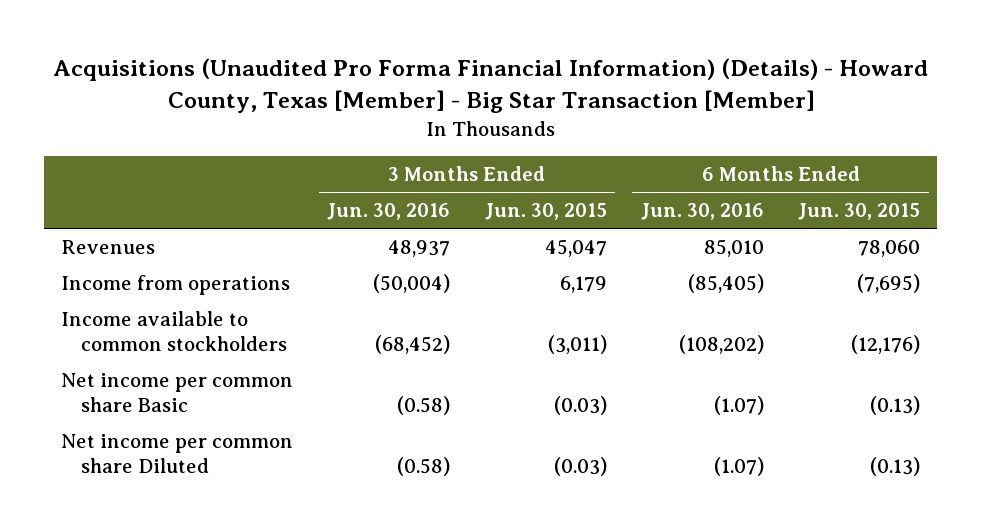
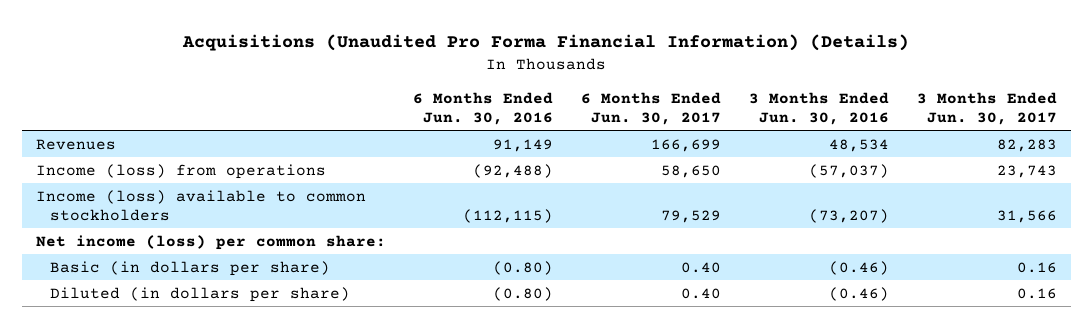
- Acquisitions (Unaudited Pro Forma Financial Information) (Details) - Howard County, Texas [Member] - Big Star Transaction [Member]
+ Acquisitions (Unaudited Pro Forma Financial Information) (Details)
- | 3 Months Ended Jun. 30, 2016 | 3 Months Ended Jun. 30, 2015 | 6 Months Ended Jun. 30, 2016 | 6 Months Ended Jun. 30, 2015
+ | 6 Months Ended Jun. 30, 2016 | 6 Months Ended Jun. 30, 2017 | 3 Months Ended Jun. 30, 2016 | 3 Months Ended Jun. 30, 2017
- Revenues | 48,937 | 45,047 | 85,010 | 78,060
- Income from operations | (50,004) | 6,179 | (85,405) | (7,695)
- Income available to common stockholders | (68,452) | (3,011) | (108,202) | (12,176)
- Net income per common share Basic | (0.58) | (0.03) | (1.07) | (0.13)
- Net income per common share Diluted | (0.58) | (0.03) | (1.07) | (0.13)
+ Revenues | 91,149 | 166,699 | 48,534 | 82,283
+ Income (loss) from operations | (92,488) | 58,650 | (57,037) | 23,743
+ Income (loss) available to common stockholders | (112,115) | 79,529 | (73,207) | 31,566
+ Net income (loss) per common share:
+ Basic (in dollars per share) | (0.80) | 0.40 | (0.46) | 0.16
+ Diluted (in dollars per share) | (0.80) | 0.40 | (0.46) | 0.16

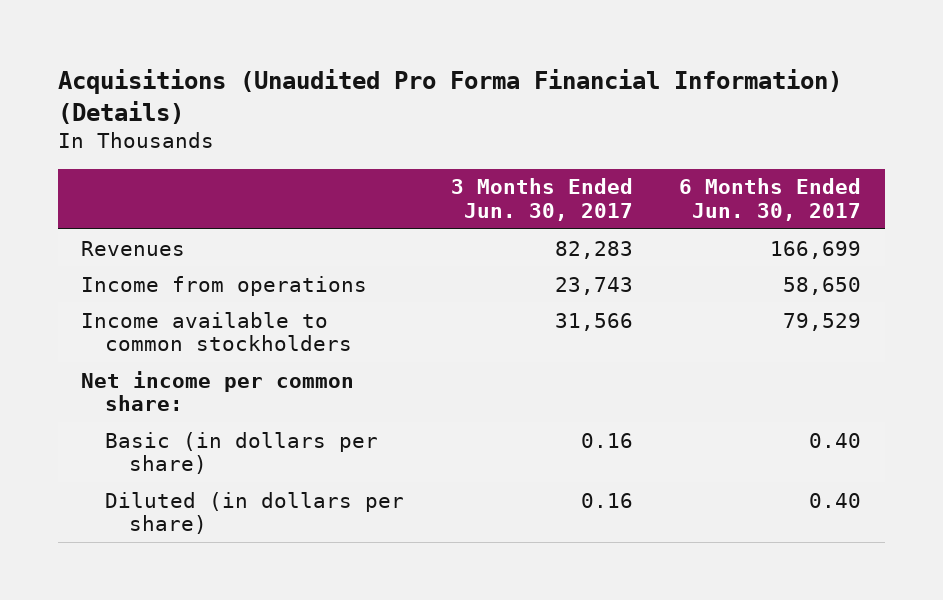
- | 6 Months Ended Jun. 30, 2016 | 6 Months Ended Jun. 30, 2017 | 3 Months Ended Jun. 30, 2016 | 3 Months Ended Jun. 30, 2017
+ | 3 Months Ended Jun. 30, 2017 | 6 Months Ended Jun. 30, 2017
- Income (loss) from operations | (92,488) | 58,650 | (57,037) | 23,743
- Income (loss) available to common stockholders | (112,115) | 79,529 | (73,207) | 31,566
- Net income (loss) per common share:
+ Income from operations | 23,743 | 58,650
+ Income available to common stockholders | 31,566 | 79,529
+ Net income per common share:

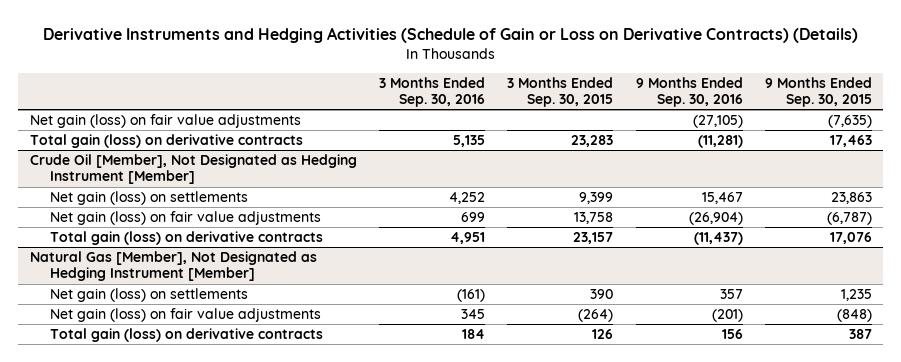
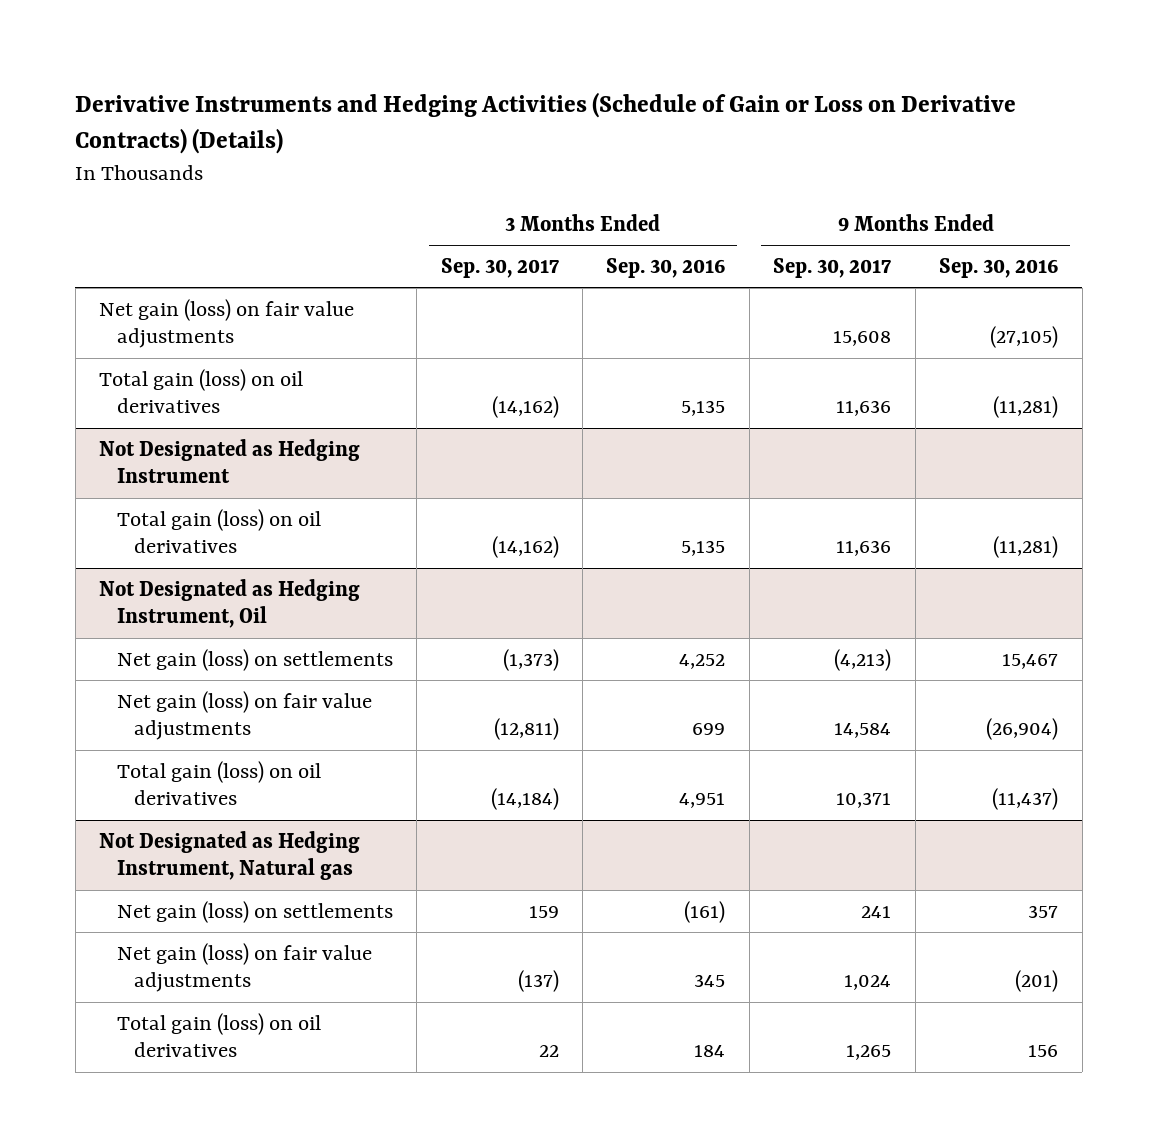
- | 3 Months Ended Sep. 30, 2016 | 3 Months Ended Sep. 30, 2015 | 9 Months Ended Sep. 30, 2016 | 9 Months Ended Sep. 30, 2015
+ | 3 Months Ended Sep. 30, 2017 | 3 Months Ended Sep. 30, 2016 | 9 Months Ended Sep. 30, 2017 | 9 Months Ended Sep. 30, 2016
- Total gain (loss) on derivative contracts | 5,135 | 23,283 | (11,281) | 17,463
- Crude Oil [Member], Not Designated as Hedging Instrument [Member]
+ Total gain (loss) on oil derivatives | (14,162) | 5,135 | 11,636 | (11,281)
+ Not Designated as Hedging Instrument
+ Total gain (loss) on oil derivatives | (14,162) | 5,135 | 11,636 | (11,281)
+ Not Designated as Hedging Instrument, Oil
- Total gain (loss) on derivative contracts | 4,951 | 23,157 | (11,437) | 17,076
- Natural Gas [Member], Not Designated as Hedging Instrument [Member]
+ Total gain (loss) on oil derivatives | (14,184) | 4,951 | 10,371 | (11,437)
+ Not Designated as Hedging Instrument, Natural gas
- Total gain (loss) on derivative contracts | 184 | 126 | 156 | 387
+ Total gain (loss) on oil derivatives | 22 | 184 | 1,265 | 156

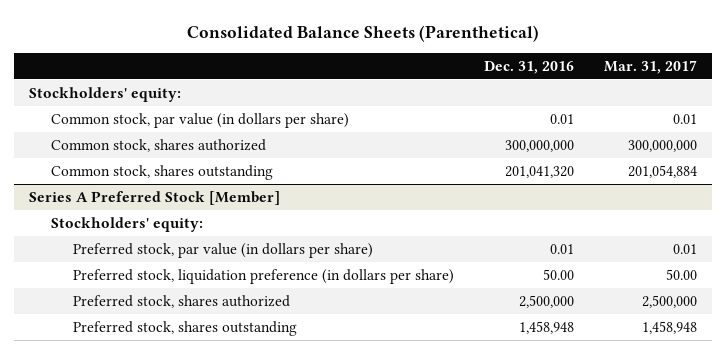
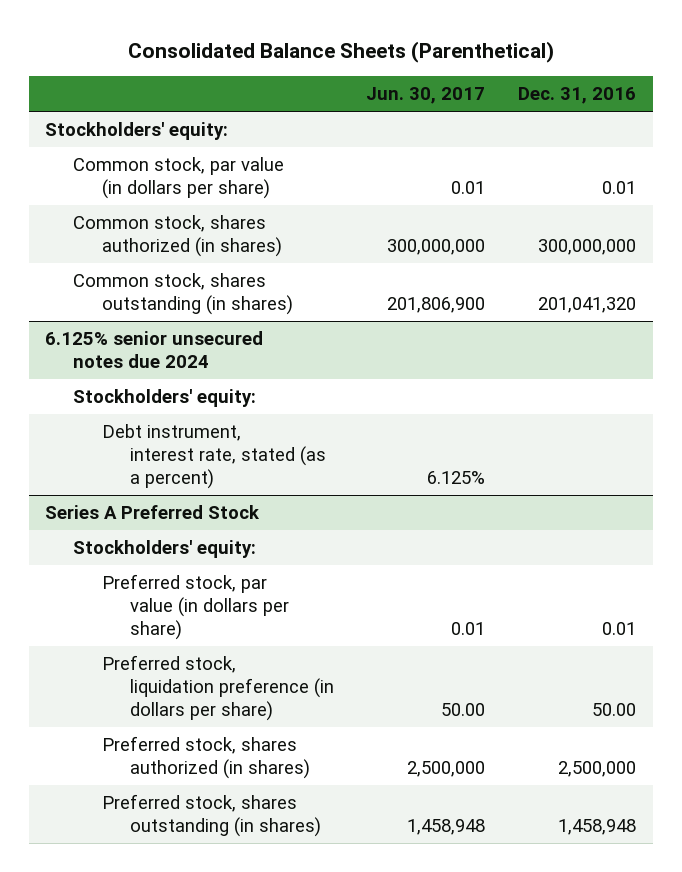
- | Dec. 31, 2016 | Mar. 31, 2017
+ | Jun. 30, 2017 | Dec. 31, 2016
- Common stock, shares authorized | 300,000,000 | 300,000,000
- Common stock, shares outstanding | 201,041,320 | 201,054,884
- Series A Preferred Stock [Member]
+ Common stock, shares authorized (in shares) | 300,000,000 | 300,000,000
+ Common stock, shares outstanding (in shares) | 201,806,900 | 201,041,320
+ 6.125% senior unsecured notes due 2024
+ Debt instrument, interest rate, stated (as a percent) | 6.125% |
+ Series A Preferred Stock
+ Stockholders' equity:
- Preferred stock, shares authorized | 2,500,000 | 2,500,000
- Preferred stock, shares outstanding | 1,458,948 | 1,458,948
+ Preferred stock, shares authorized (in shares) | 2,500,000 | 2,500,000
+ Preferred stock, shares outstanding (in shares) | 1,458,948 | 1,458,948

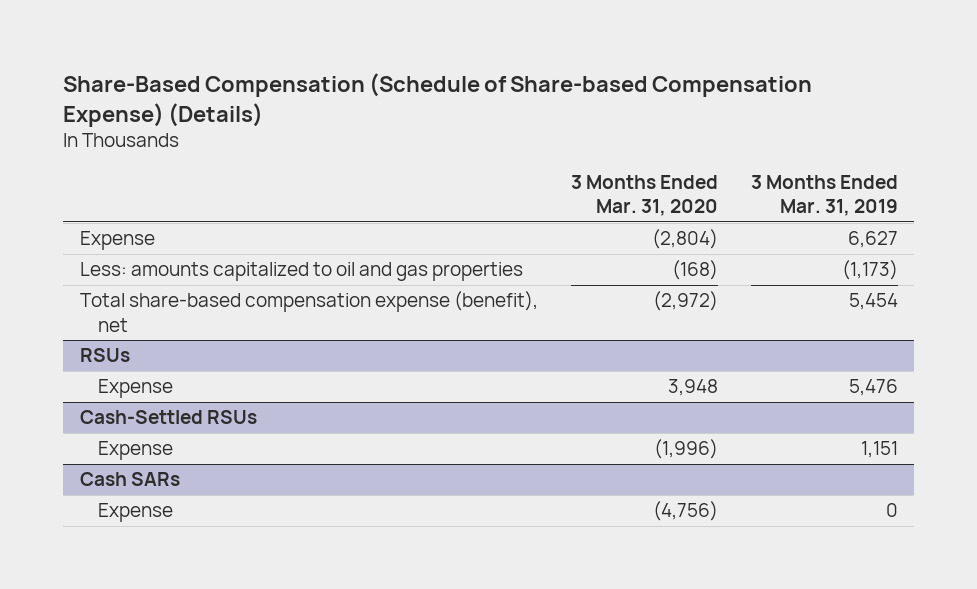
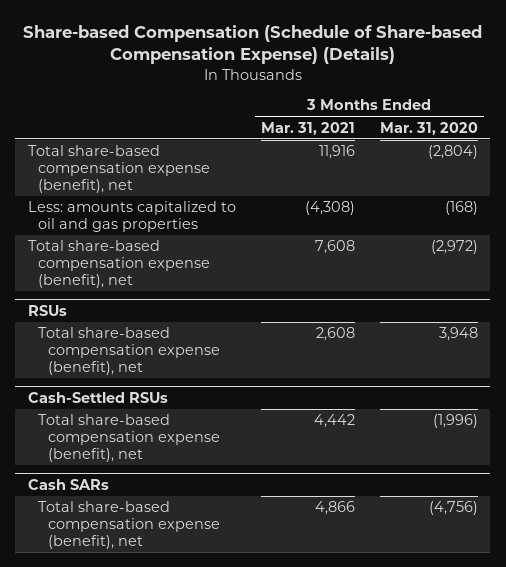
- Share-Based Compensation (Schedule of Share-based Compensation Expense) (Details)
+ Share-based Compensation (Schedule of Share-based Compensation Expense) (Details)
- | 3 Months Ended Mar. 31, 2020 | 3 Months Ended Mar. 31, 2019
+ | 3 Months Ended Mar. 31, 2021 | 3 Months Ended Mar. 31, 2020
- Expense | (2,804) | 6,627
+ Total share-based compensation expense (benefit), net | 11,916 | (2,804)
@ RSUs
- Expense | 3,948 | 5,476
+ Total share-based compensation expense (benefit), net | 2,608 | 3,948
@ Cash-Settled RSUs
- Expense | (1,996) | 1,151
+ Total share-based compensation expense (benefit), net | 4,442 | (1,996)
@ Cash SARs
- Expense | (4,756) | 0
+ Total share-based compensation expense (benefit), net | 4,866 | (4,756)

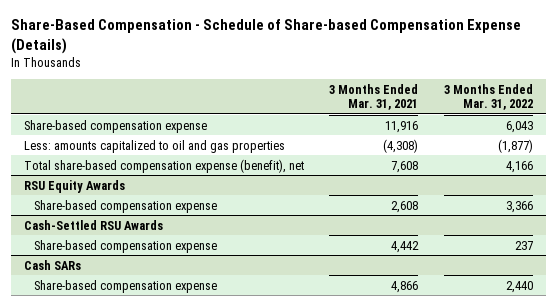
- Share-based Compensation (Schedule of Share-based Compensation Expense) (Details)
+ Share-Based Compensation - Schedule of Share-based Compensation Expense (Details)
- | 3 Months Ended Mar. 31, 2021 | 3 Months Ended Mar. 31, 2020
+ | 3 Months Ended Mar. 31, 2021 | 3 Months Ended Mar. 31, 2022
- Total share-based compensation expense (benefit), net | 11,916 | (2,804)
+ Share-based compensation expense | 11,916 | 6,043
- RSUs
- Total share-based compensation expense (benefit), net | 2,608 | 3,948
- Cash-Settled RSUs
- Total share-based compensation expense (benefit), net | 4,442 | (1,996)
+ RSU Equity Awards
+ Share-based compensation expense | 2,608 | 3,366
+ Cash-Settled RSU Awards
+ Share-based compensation expense | 4,442 | 237
@ Cash SARs
- Total share-based compensation expense (benefit), net | 4,866 | (4,756)
+ Share-based compensation expense | 4,866 | 2,440

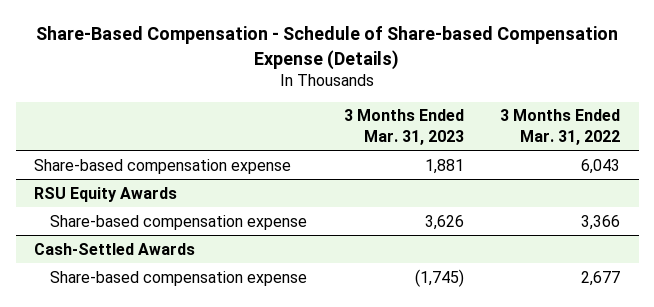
- | 3 Months Ended Mar. 31, 2021 | 3 Months Ended Mar. 31, 2022
+ | 3 Months Ended Mar. 31, 2023 | 3 Months Ended Mar. 31, 2022
- Less: amounts capitalized to oil and gas properties | (4,308) | (1,877)
- Total share-based compensation expense (benefit), net | 7,608 | 4,166
- Cash-Settled RSU Awards
- Share-based compensation expense | 4,442 | 237
- Cash SARs
- Share-based compensation expense | 4,866 | 2,440
+ Cash-Settled Awards
+ Share-based compensation expense | (1,745) | 2,677

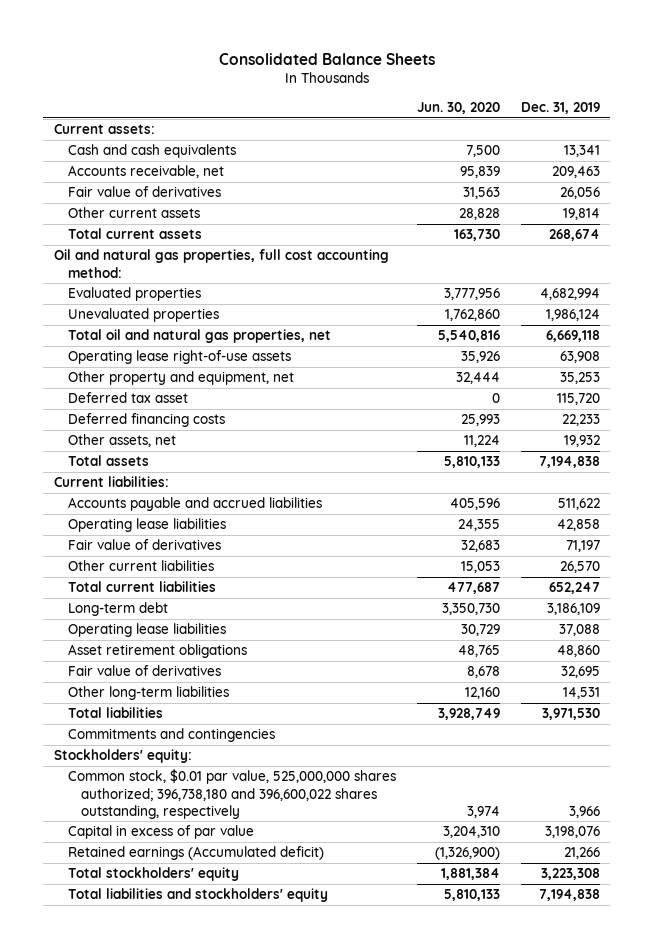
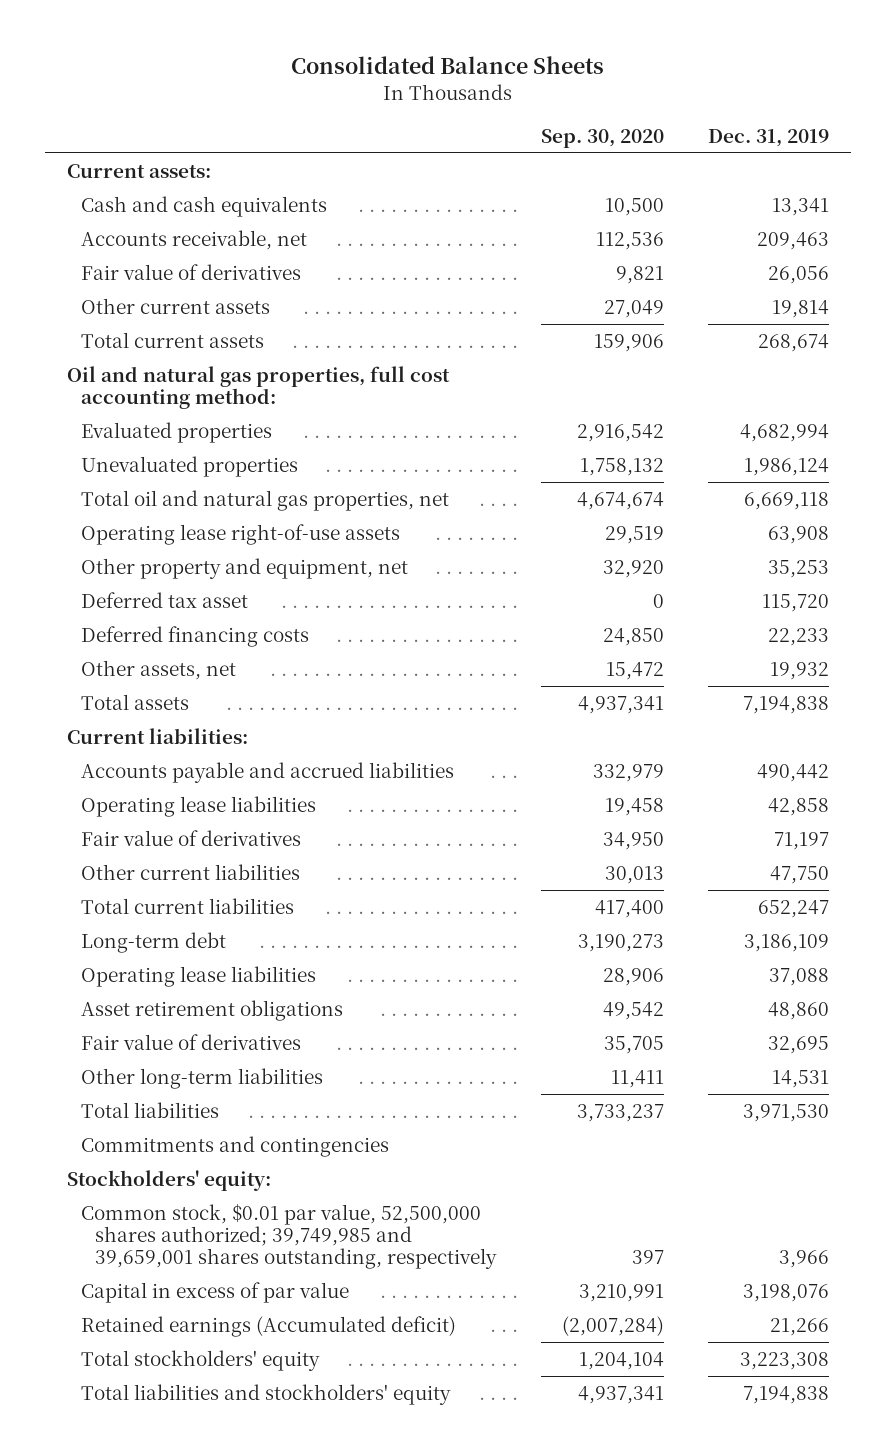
- | Jun. 30, 2020 | Dec. 31, 2019
+ | Sep. 30, 2020 | Dec. 31, 2019
- Accounts payable and accrued liabilities | 405,596 | 511,622
+ Accounts payable and accrued liabilities | 332,979 | 490,442
- Other current liabilities | 15,053 | 26,570
+ Other current liabilities | 30,013 | 47,750
- Common stock, $0.01 par value, 525,000,000 shares authorized; 396,738,180 and 396,600,022 shares outstanding, respectively | 3,974 | 3,966
+ Common stock, $0.01 par value, 52,500,000 shares authorized; 39,749,985 and 39,659,001 shares outstanding, respectively | 397 | 3,966

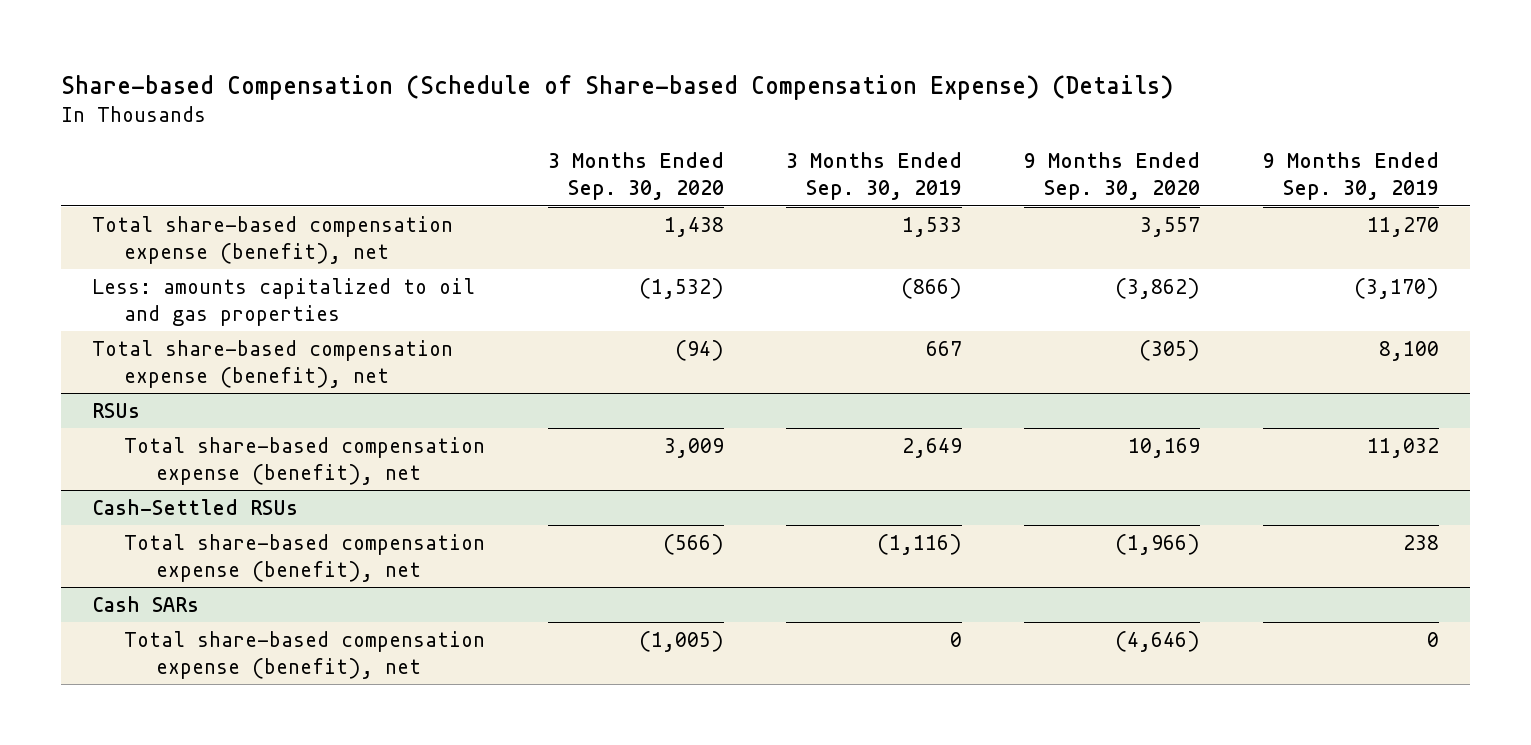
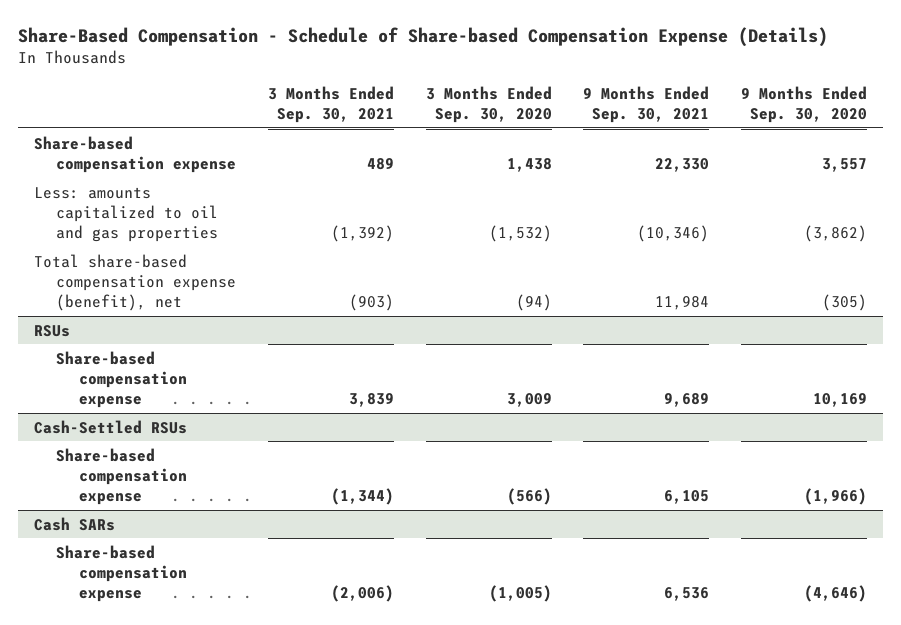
- Share-based Compensation (Schedule of Share-based Compensation Expense) (Details)
+ Share-Based Compensation - Schedule of Share-based Compensation Expense (Details)
- | 3 Months Ended Sep. 30, 2020 | 3 Months Ended Sep. 30, 2019 | 9 Months Ended Sep. 30, 2020 | 9 Months Ended Sep. 30, 2019
+ | 3 Months Ended Sep. 30, 2021 | 3 Months Ended Sep. 30, 2020 | 9 Months Ended Sep. 30, 2021 | 9 Months Ended Sep. 30, 2020
- Total share-based compensation expense (benefit), net | 1,438 | 1,533 | 3,557 | 11,270
+ Share-based compensation expense | 489 | 1,438 | 22,330 | 3,557
@ RSUs
- Total share-based compensation expense (benefit), net | 3,009 | 2,649 | 10,169 | 11,032
+ Share-based compensation expense | 3,839 | 3,009 | 9,689 | 10,169
@ Cash-Settled RSUs
- Total share-based compensation expense (benefit), net | (566) | (1,116) | (1,966) | 238
+ Share-based compensation expense | (1,344) | (566) | 6,105 | (1,966)
@ Cash SARs
- Total share-based compensation expense (benefit), net | (1,005) | 0 | (4,646) | 0
+ Share-based compensation expense | (2,006) | (1,005) | 6,536 | (4,646)

